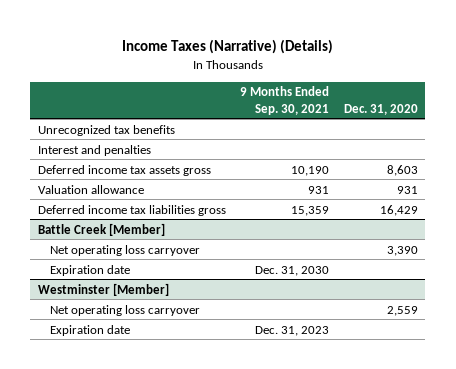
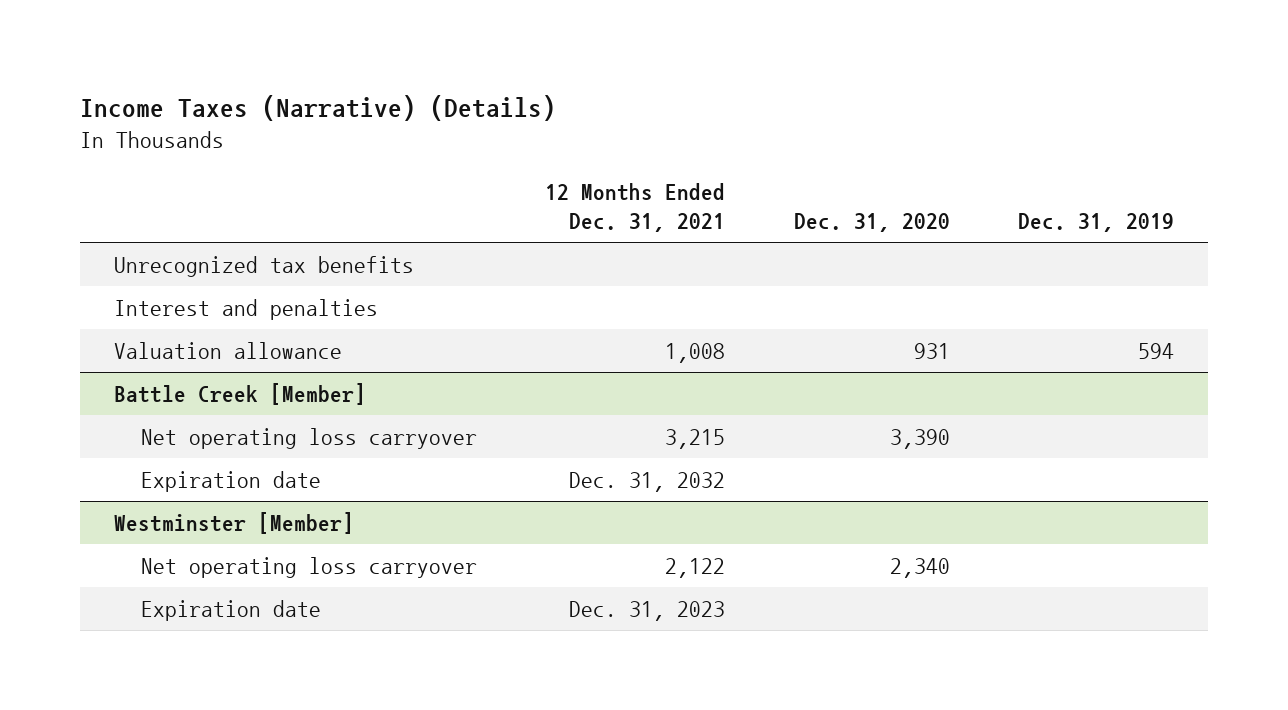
- | 9 Months Ended Sep. 30, 2021 | Dec. 31, 2020
+ | 12 Months Ended Dec. 31, 2021 | Dec. 31, 2020 | Dec. 31, 2019
- Deferred income tax assets gross | 10,190 | 8,603
- Deferred income tax liabilities gross | 15,359 | 16,429
@ Westminster [Member]
- Net operating loss carryover | | 2,559
+ Net operating loss carryover | 2,122 | 2,340 |

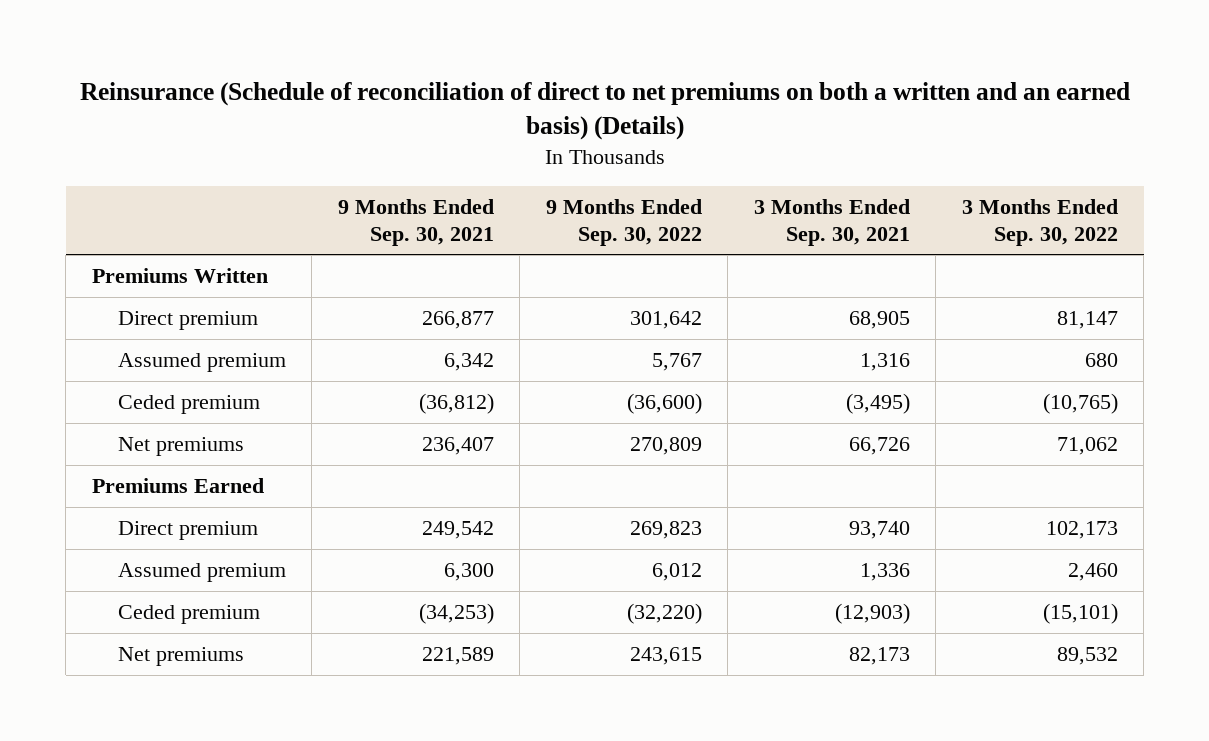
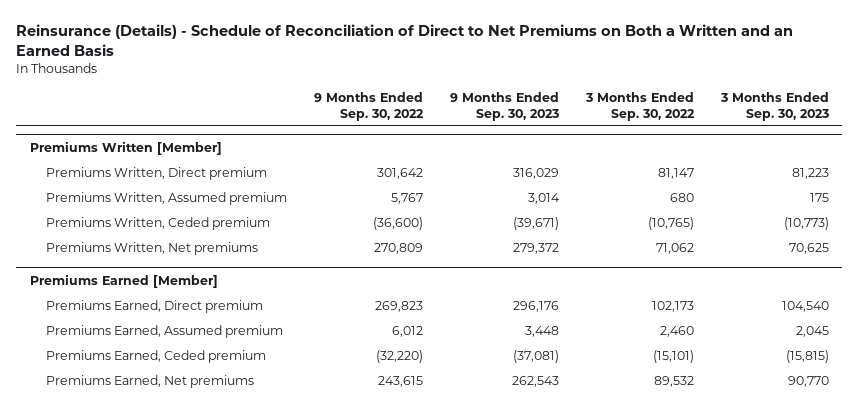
- Reinsurance (Schedule of reconciliation of direct to net premiums on both a written and an earned basis) (Details)
+ Reinsurance (Details) - Schedule of Reconciliation of Direct to Net Premiums on Both a Written and an Earned Basis
- | 9 Months Ended Sep. 30, 2021 | 9 Months Ended Sep. 30, 2022 | 3 Months Ended Sep. 30, 2021 | 3 Months Ended Sep. 30, 2022
+ | 9 Months Ended Sep. 30, 2022 | 9 Months Ended Sep. 30, 2023 | 3 Months Ended Sep. 30, 2022 | 3 Months Ended Sep. 30, 2023
- Premiums Written
- Direct premium | 266,877 | 301,642 | 68,905 | 81,147
- Assumed premium | 6,342 | 5,767 | 1,316 | 680
- Ceded premium | (36,812) | (36,600) | (3,495) | (10,765)
- Net premiums | 236,407 | 270,809 | 66,726 | 71,062
- Premiums Earned
- Direct premium | 249,542 | 269,823 | 93,740 | 102,173
- Assumed premium | 6,300 | 6,012 | 1,336 | 2,460
- Ceded premium | (34,253) | (32,220) | (12,903) | (15,101)
- Net premiums | 221,589 | 243,615 | 82,173 | 89,532
+ Premiums Written [Member]
+ Premiums Written, Direct premium | 301,642 | 316,029 | 81,147 | 81,223
+ Premiums Written, Assumed premium | 5,767 | 3,014 | 680 | 175
+ Premiums Written, Ceded premium | (36,600) | (39,671) | (10,765) | (10,773)
+ Premiums Written, Net premiums | 270,809 | 279,372 | 71,062 | 70,625
+ Premiums Earned [Member]
+ Premiums Earned, Direct premium | 269,823 | 296,176 | 102,173 | 104,540
+ Premiums Earned, Assumed premium | 6,012 | 3,448 | 2,460 | 2,045
+ Premiums Earned, Ceded premium | (32,220) | (37,081) | (15,101) | (15,815)
+ Premiums Earned, Net premiums | 243,615 | 262,543 | 89,532 | 90,770

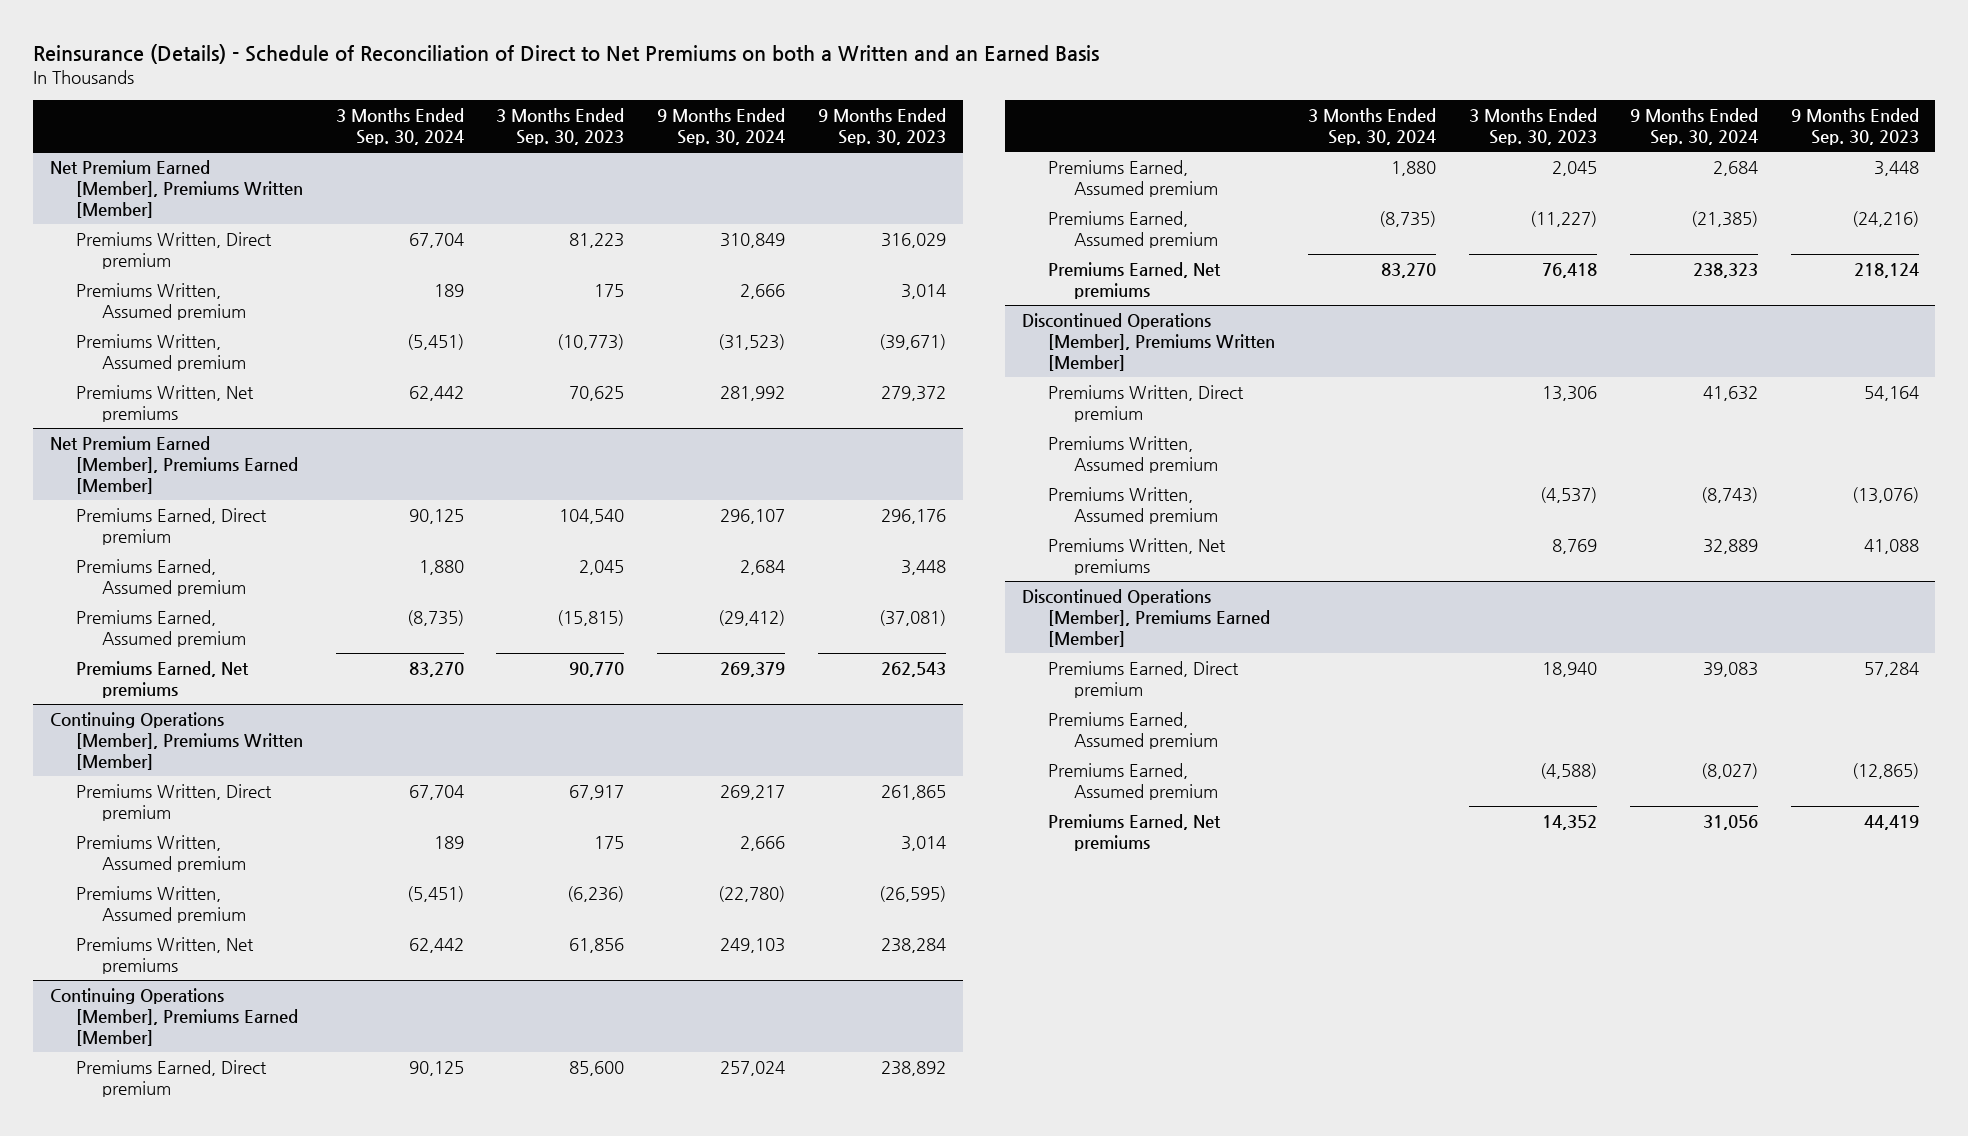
- Reinsurance (Details) - Schedule of Reconciliation of Direct to Net Premiums on Both a Written and an Earned Basis
+ Reinsurance (Details) - Schedule of Reconciliation of Direct to Net Premiums on both a Written and an Earned Basis
- | 9 Months Ended Sep. 30, 2022 | 9 Months Ended Sep. 30, 2023 | 3 Months Ended Sep. 30, 2022 | 3 Months Ended Sep. 30, 2023
+ | 3 Months Ended Sep. 30, 2024 | 3 Months Ended Sep. 30, 2023 | 9 Months Ended Sep. 30, 2024 | 9 Months Ended Sep. 30, 2023
- Premiums Written [Member]
+ Net Premium Earned [Member], Premiums Written [Member]
- Premiums Written, Ceded premium | (36,600) | (39,671) | (10,765) | (10,773)
+ Premiums Written, Assumed premium | (5,451) | (10,773) | (31,523) | (39,671)
- Premiums Earned [Member]
+ Net Premium Earned [Member], Premiums Earned [Member]
- Premiums Earned, Ceded premium | (32,220) | (37,081) | (15,101) | (15,815)
+ Premiums Earned, Assumed premium | (8,735) | (15,815) | (29,412) | (37,081)
+ Continuing Operations [Member], Premiums Written [Member]
+ Premiums Written, Direct premium | 67,704 | 67,917 | 269,217 | 261,865
+ Premiums Written, Assumed premium | 189 | 175 | 2,666 | 3,014
+ Premiums Written, Assumed premium | (5,451) | (6,236) | (22,780) | (26,595)
+ Premiums Written, Net premiums | 62,442 | 61,856 | 249,103 | 238,284
+ Continuing Operations [Member], Premiums Earned [Member]
+ Premiums Earned, Direct premium | 90,125 | 85,600 | 257,024 | 238,892
+ Premiums Earned, Assumed premium | 1,880 | 2,045 | 2,684 | 3,448
+ Premiums Earned, Assumed premium | (8,735) | (11,227) | (21,385) | (24,216)
+ Premiums Earned, Net premiums | 83,270 | 76,418 | 238,323 | 218,124
+ Discontinued Operations [Member], Premiums Written [Member]
+ Premiums Written, Direct premium | | 13,306 | 41,632 | 54,164
+ Premiums Written, Assumed premium
+ Premiums Written, Assumed premium | | (4,537) | (8,743) | (13,076)
+ Premiums Written, Net premiums | | 8,769 | 32,889 | 41,088
+ Discontinued Operations [Member], Premiums Earned [Member]
+ Premiums Earned, Direct premium | | 18,940 | 39,083 | 57,284
+ Premiums Earned, Assumed premium
+ Premiums Earned, Assumed premium | | (4,588) | (8,027) | (12,865)
+ Premiums Earned, Net premiums | | 14,352 | 31,056 | 44,419

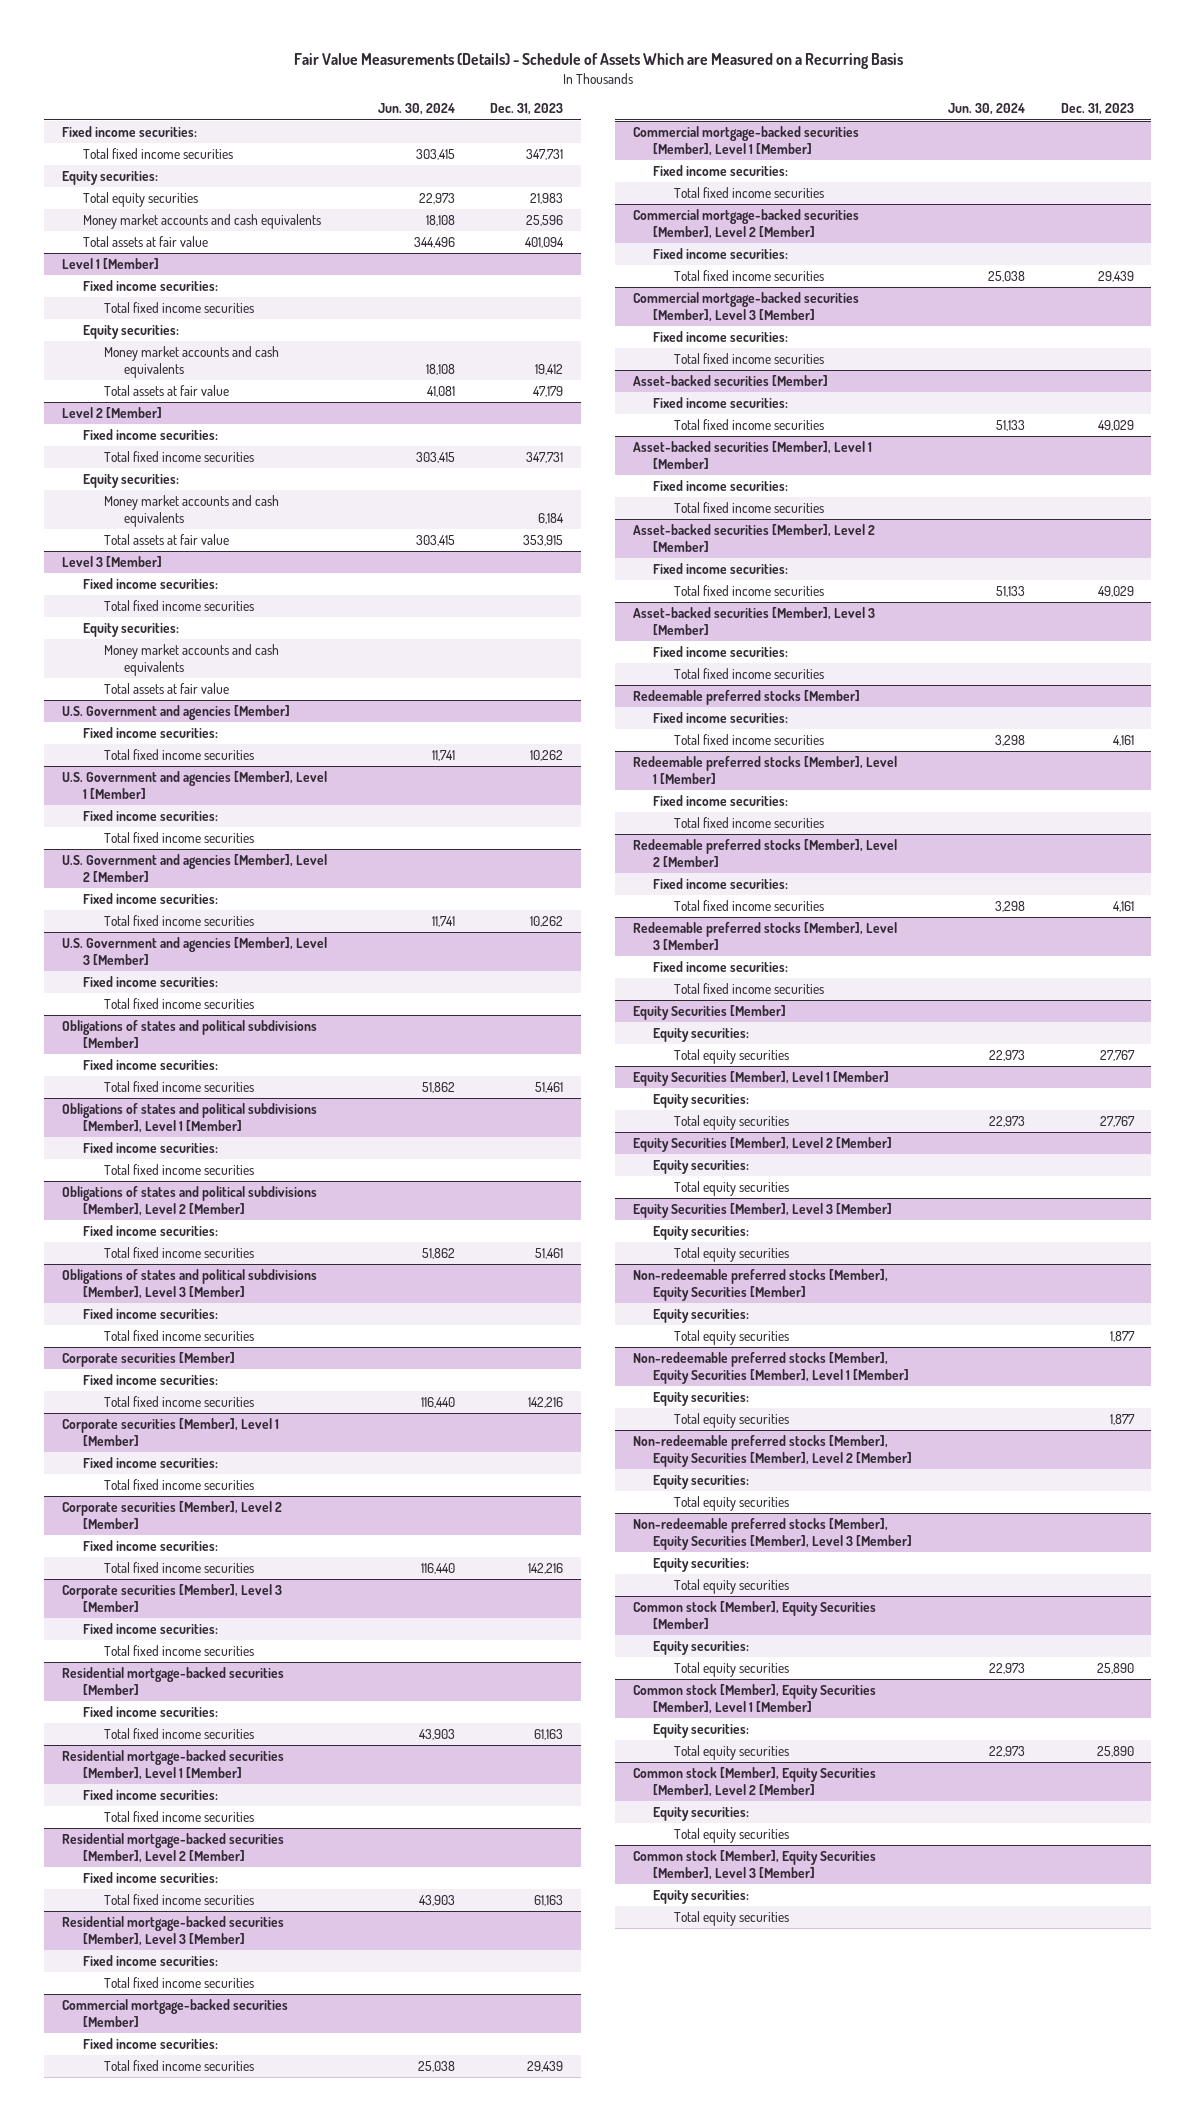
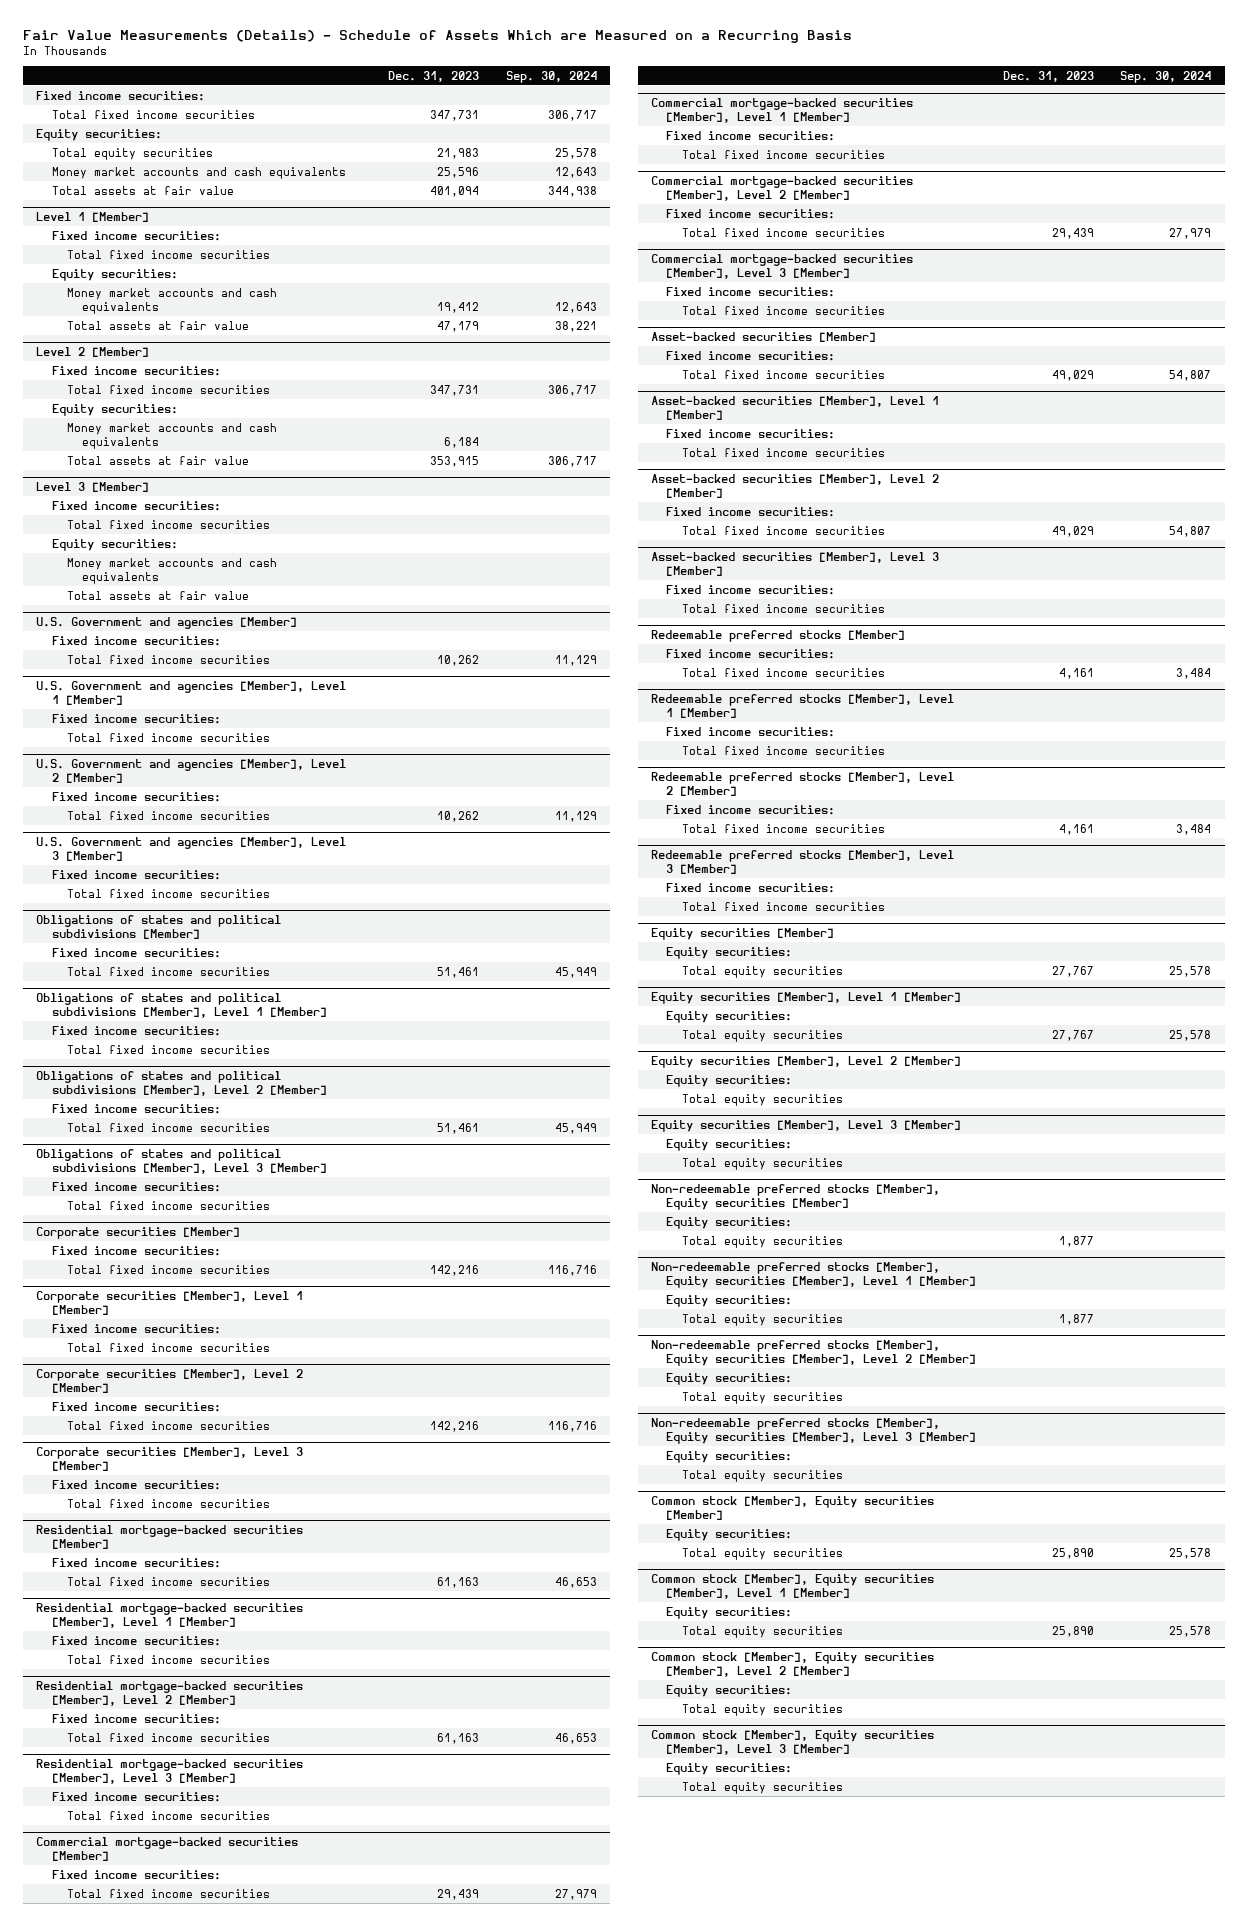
- | Jun. 30, 2024 | Dec. 31, 2023
+ | Dec. 31, 2023 | Sep. 30, 2024
- Equity Securities [Member]
+ Equity securities [Member]
- Equity Securities [Member], Level 1 [Member]
+ Equity securities [Member], Level 1 [Member]
- Equity Securities [Member], Level 2 [Member]
+ Equity securities [Member], Level 2 [Member]
- Equity Securities [Member], Level 3 [Member]
+ Equity securities [Member], Level 3 [Member]
- Non-redeemable preferred stocks [Member], Equity Securities [Member]
+ Non-redeemable preferred stocks [Member], Equity securities [Member]
- Non-redeemable preferred stocks [Member], Equity Securities [Member], Level 1 [Member]
+ Non-redeemable preferred stocks [Member], Equity securities [Member], Level 1 [Member]
- Non-redeemable preferred stocks [Member], Equity Securities [Member], Level 2 [Member]
+ Non-redeemable preferred stocks [Member], Equity securities [Member], Level 2 [Member]
- Non-redeemable preferred stocks [Member], Equity Securities [Member], Level 3 [Member]
+ Non-redeemable preferred stocks [Member], Equity securities [Member], Level 3 [Member]
- Common stock [Member], Equity Securities [Member]
+ Common stock [Member], Equity securities [Member]
- Common stock [Member], Equity Securities [Member], Level 1 [Member]
+ Common stock [Member], Equity securities [Member], Level 1 [Member]
- Common stock [Member], Equity Securities [Member], Level 2 [Member]
+ Common stock [Member], Equity securities [Member], Level 2 [Member]
- Common stock [Member], Equity Securities [Member], Level 3 [Member]
+ Common stock [Member], Equity securities [Member], Level 3 [Member]

